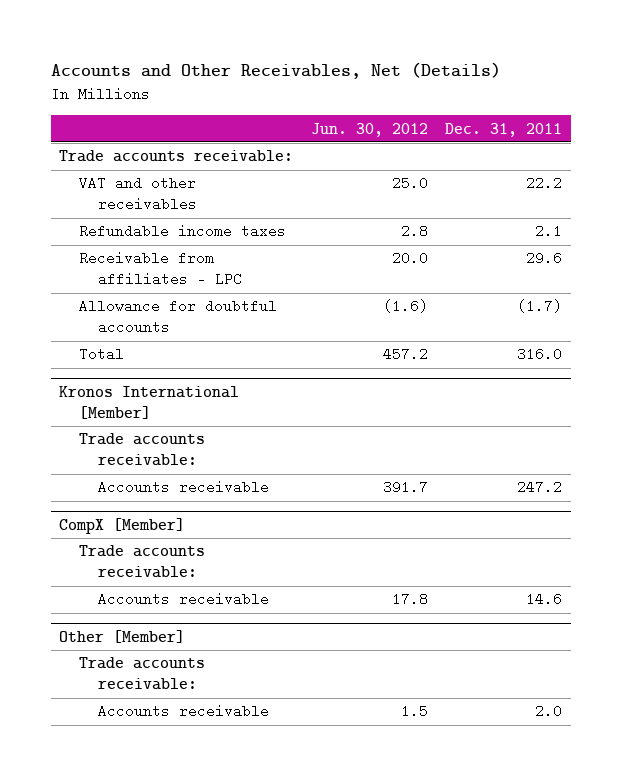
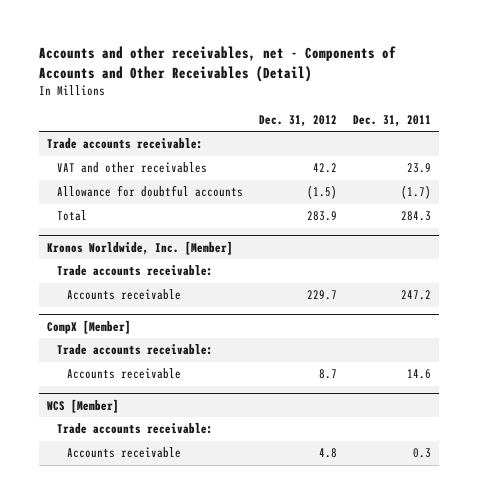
- Accounts and Other Receivables, Net (Details)
+ Accounts and other receivables, net - Components of Accounts and Other Receivables (Detail)
- | Jun. 30, 2012 | Dec. 31, 2011
+ | Dec. 31, 2012 | Dec. 31, 2011
- VAT and other receivables | 25.0 | 22.2
- Refundable income taxes | 2.8 | 2.1
- Receivable from affiliates - LPC | 20.0 | 29.6
+ VAT and other receivables | 42.2 | 23.9
- Total | 457.2 | 316.0
- Kronos International [Member]
+ Total | 283.9 | 284.3
+ Kronos Worldwide, Inc. [Member]
- Other [Member]
+ WCS [Member]
- Accounts receivable | 1.5 | 2.0
+ Accounts receivable | 4.8 | 0.3

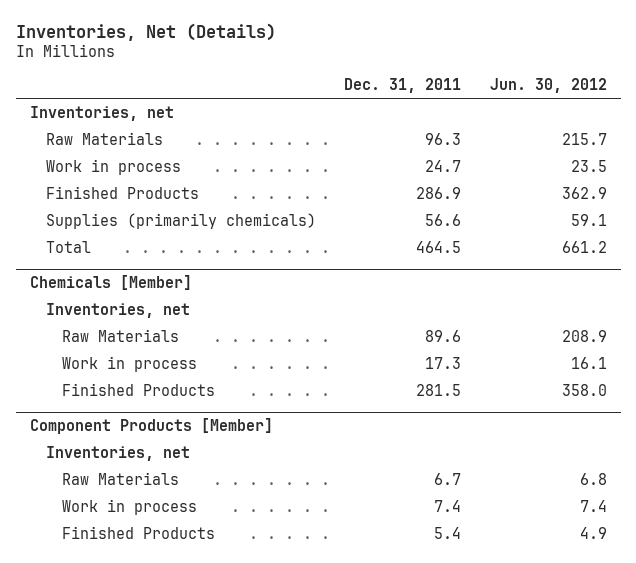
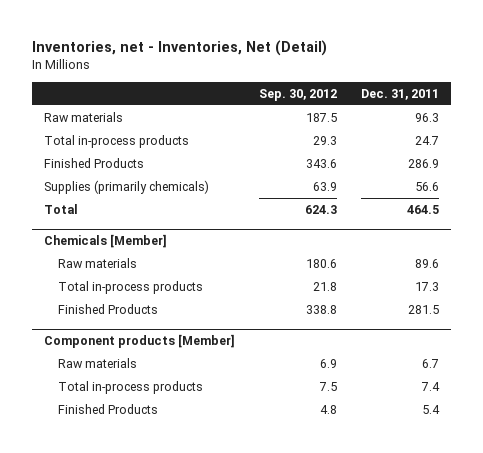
- Inventories, Net (Details)
+ Inventories, net - Inventories, Net (Detail)
- | Dec. 31, 2011 | Jun. 30, 2012
+ | Sep. 30, 2012 | Dec. 31, 2011
- Inventories, net
- Raw Materials | 96.3 | 215.7
- Work in process | 24.7 | 23.5
+ Raw materials | 187.5 | 96.3
+ Total in-process products | 29.3 | 24.7
@ Chemicals [Member]
- Inventories, net
- Raw Materials | 89.6 | 208.9
- Work in process | 17.3 | 16.1
+ Raw materials | 180.6 | 89.6
+ Total in-process products | 21.8 | 17.3
- Component Products [Member]
- Inventories, net
- Raw Materials | 6.7 | 6.8
- Work in process | 7.4 | 7.4
+ Component products [Member]
+ Raw materials | 6.9 | 6.7
+ Total in-process products | 7.5 | 7.4

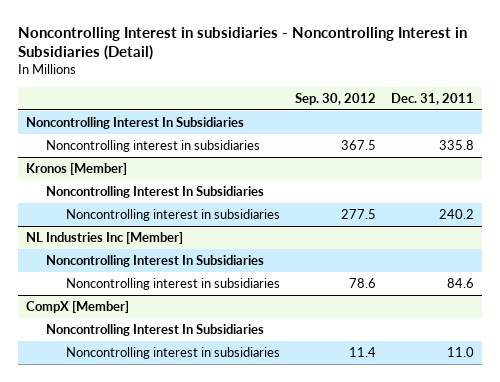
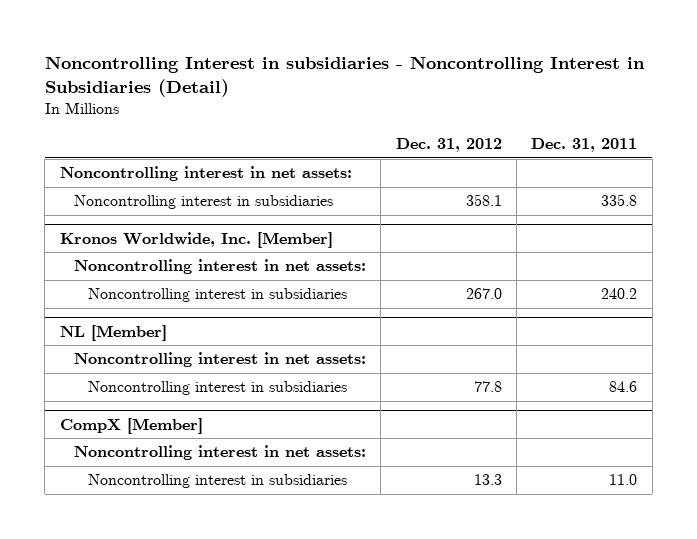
- | Sep. 30, 2012 | Dec. 31, 2011
+ | Dec. 31, 2012 | Dec. 31, 2011
- Noncontrolling Interest In Subsidiaries
+ Noncontrolling interest in net assets:
- Kronos [Member]
- Noncontrolling Interest In Subsidiaries
+ Kronos Worldwide, Inc. [Member]
+ Noncontrolling interest in net assets:
- NL Industries Inc [Member]
- Noncontrolling Interest In Subsidiaries
+ NL [Member]
+ Noncontrolling interest in net assets:
@ CompX [Member]
- Noncontrolling Interest In Subsidiaries
+ Noncontrolling interest in net assets:

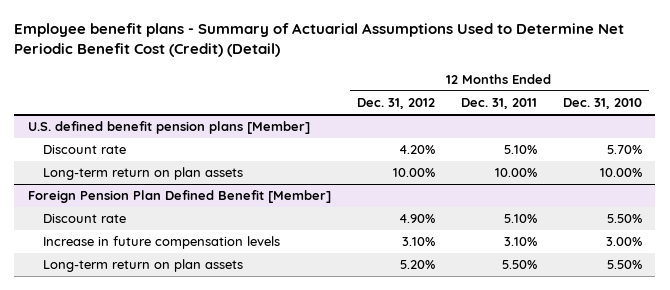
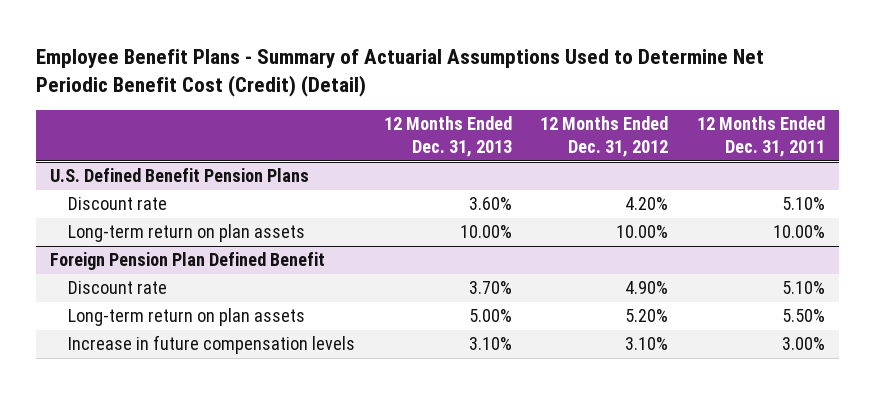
- Employee benefit plans - Summary of Actuarial Assumptions Used to Determine Net Periodic Benefit Cost (Credit) (Detail)
+ Employee Benefit Plans - Summary of Actuarial Assumptions Used to Determine Net Periodic Benefit Cost (Credit) (Detail)
- | 12 Months Ended Dec. 31, 2012 | 12 Months Ended Dec. 31, 2011 | 12 Months Ended Dec. 31, 2010
+ | 12 Months Ended Dec. 31, 2013 | 12 Months Ended Dec. 31, 2012 | 12 Months Ended Dec. 31, 2011
- U.S. defined benefit pension plans [Member]
+ U.S. Defined Benefit Pension Plans
- Foreign Pension Plan Defined Benefit [Member]
+ Foreign Pension Plan Defined Benefit
- Increase in future compensation levels | 3.10% | 3.10% | 3.00%
+ Increase in future compensation levels | 3.10% | 3.10% | 3.00%

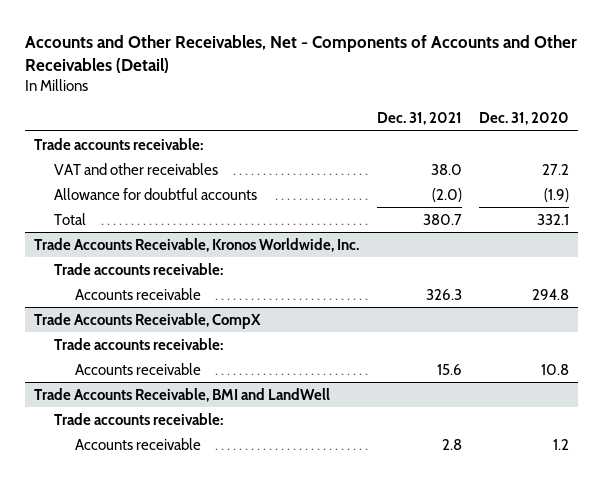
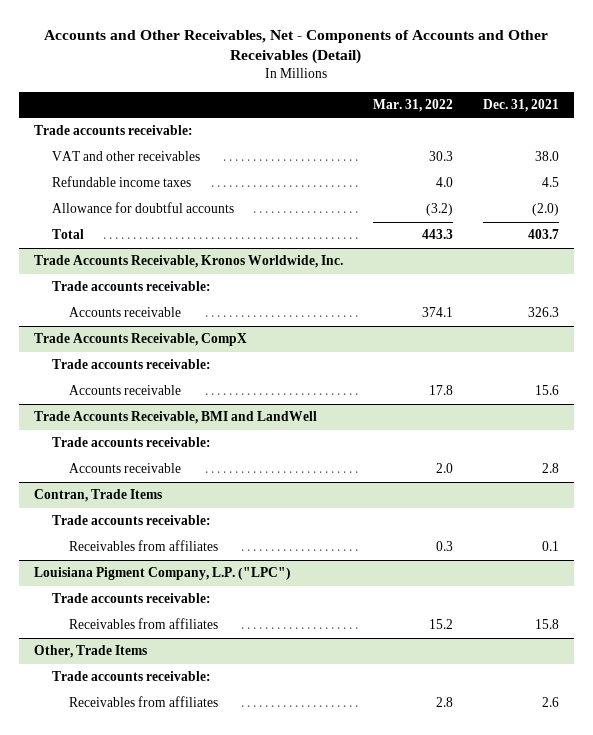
- | Dec. 31, 2021 | Dec. 31, 2020
+ | Mar. 31, 2022 | Dec. 31, 2021
+ Refundable income taxes | 4.0 | 4.5
- Total | 380.7 | 332.1
+ Total | 443.3 | 403.7
+ Contran, Trade Items
+ Trade accounts receivable:
+ Receivables from affiliates | 0.3 | 0.1
+ Louisiana Pigment Company, L.P. ("LPC")
+ Trade accounts receivable:
+ Receivables from affiliates | 15.2 | 15.8
+ Other, Trade Items
+ Trade accounts receivable:
+ Receivables from affiliates | 2.8 | 2.6

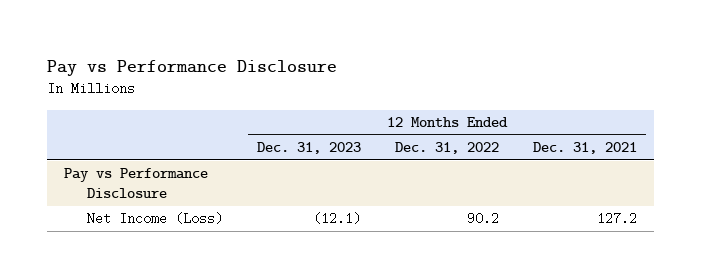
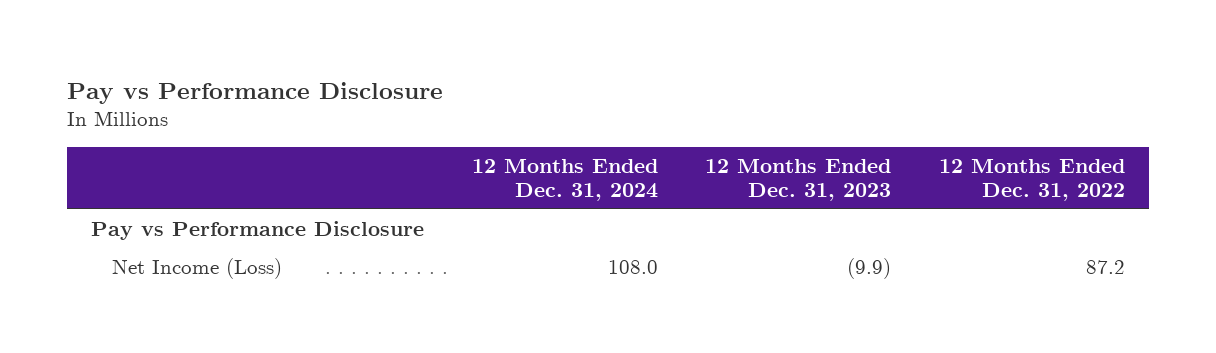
- | 12 Months Ended Dec. 31, 2023 | 12 Months Ended Dec. 31, 2022 | 12 Months Ended Dec. 31, 2021
+ | 12 Months Ended Dec. 31, 2024 | 12 Months Ended Dec. 31, 2023 | 12 Months Ended Dec. 31, 2022
- Net Income (Loss) | (12.1) | 90.2 | 127.2
+ Net Income (Loss) | 108.0 | (9.9) | 87.2

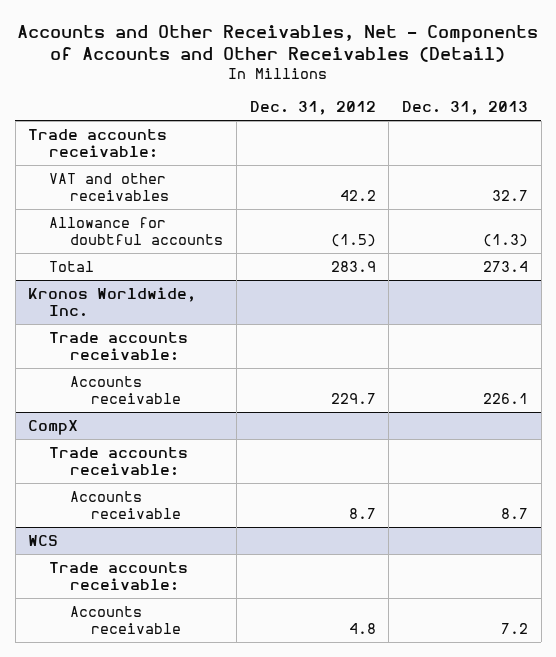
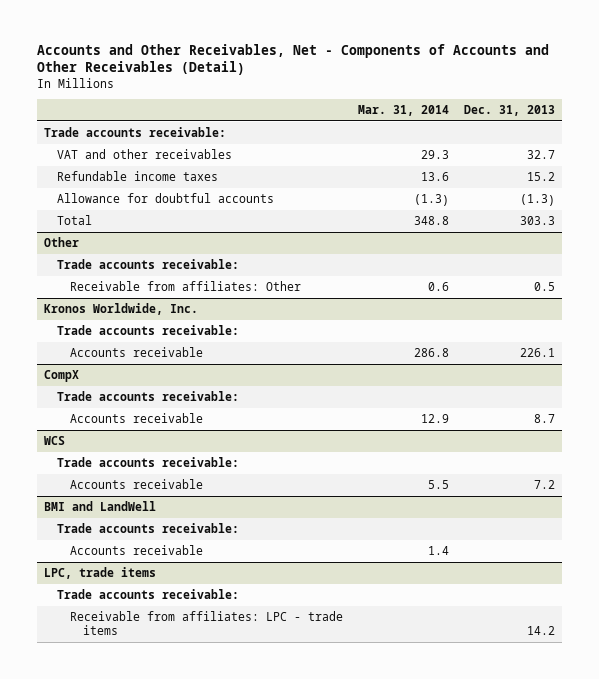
- | Dec. 31, 2012 | Dec. 31, 2013
+ | Mar. 31, 2014 | Dec. 31, 2013
+ Refundable income taxes | 13.6 | 15.2
- Total | 283.9 | 273.4
+ Total | 348.8 | 303.3
+ Other
+ Trade accounts receivable:
+ Receivable from affiliates: Other | 0.6 | 0.5
+ BMI and LandWell
+ Trade accounts receivable:
+ Accounts receivable | 1.4 |
+ LPC, trade items
+ Trade accounts receivable:
+ Receivable from affiliates: LPC - trade items | | 14.2

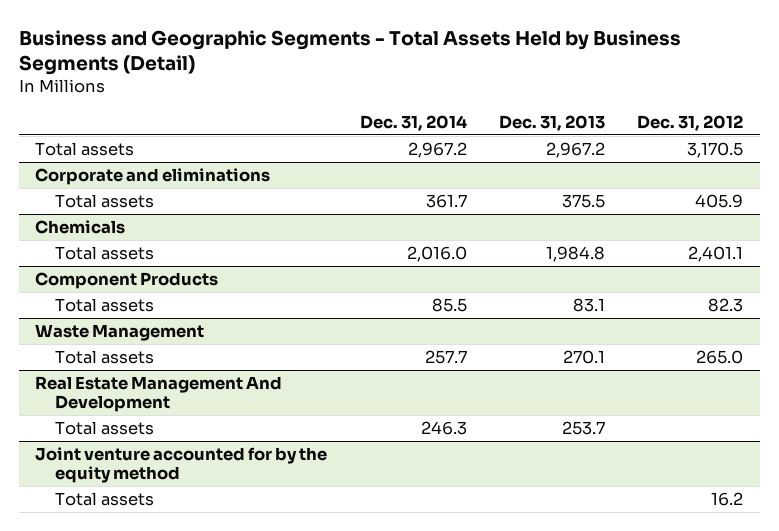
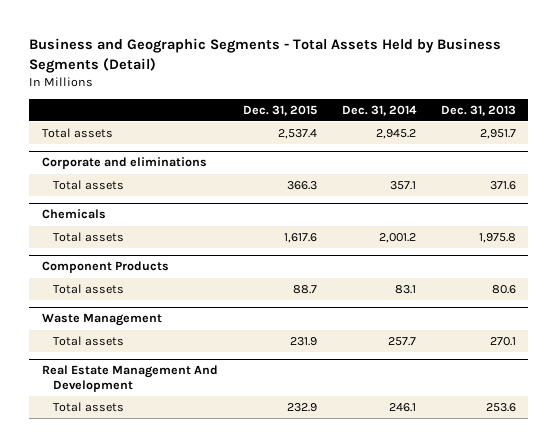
- | Dec. 31, 2014 | Dec. 31, 2013 | Dec. 31, 2012
+ | Dec. 31, 2015 | Dec. 31, 2014 | Dec. 31, 2013
- Total assets | 2,967.2 | 2,967.2 | 3,170.5
+ Total assets | 2,537.4 | 2,945.2 | 2,951.7
@ Corporate and eliminations
- Total assets | 361.7 | 375.5 | 405.9
+ Total assets | 366.3 | 357.1 | 371.6
@ Chemicals
- Total assets | 2,016.0 | 1,984.8 | 2,401.1
+ Total assets | 1,617.6 | 2,001.2 | 1,975.8
@ Component Products
- Total assets | 85.5 | 83.1 | 82.3
+ Total assets | 88.7 | 83.1 | 80.6
@ Real Estate Management And Development
- Total assets | 246.3 | 253.7 |
- Joint venture accounted for by the equity method
- Total assets | | | 16.2
@ Real Estate Management And Development
+ Total assets | 232.9 | 246.1 | 253.6

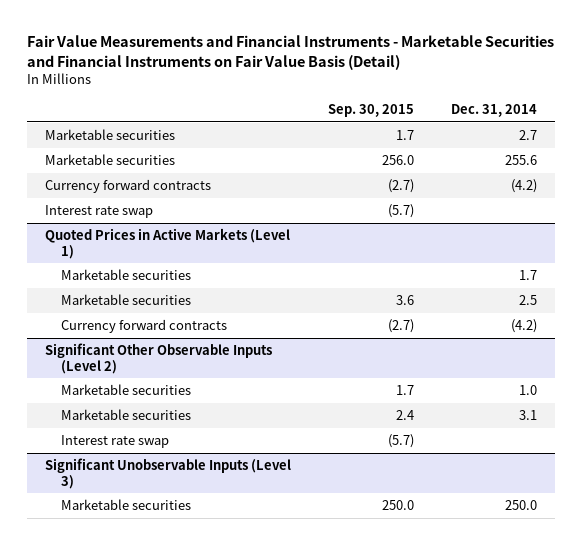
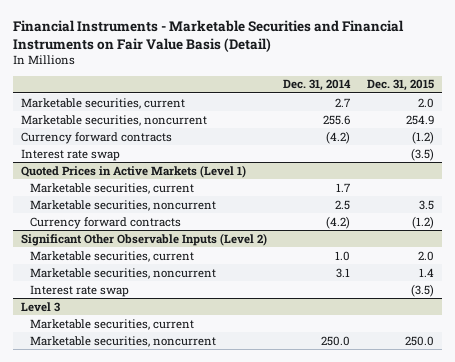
- Fair Value Measurements and Financial Instruments - Marketable Securities and Financial Instruments on Fair Value Basis (Detail)
+ Financial Instruments - Marketable Securities and Financial Instruments on Fair Value Basis (Detail)
- | Sep. 30, 2015 | Dec. 31, 2014
+ | Dec. 31, 2014 | Dec. 31, 2015
- Marketable securities | 1.7 | 2.7
- Marketable securities | 256.0 | 255.6
+ Marketable securities, current | 2.7 | 2.0
+ Marketable securities, noncurrent | 255.6 | 254.9
@ Quoted Prices in Active Markets (Level 1)
- Marketable securities | | 1.7
- Marketable securities | 3.6 | 2.5
+ Marketable securities, current | 1.7 |
+ Marketable securities, noncurrent | 2.5 | 3.5
@ Significant Other Observable Inputs (Level 2)
- Marketable securities | 1.7 | 1.0
- Marketable securities | 2.4 | 3.1
+ Marketable securities, current | 1.0 | 2.0
+ Marketable securities, noncurrent | 3.1 | 1.4
- Significant Unobservable Inputs (Level 3)
- Marketable securities | 250.0 | 250.0
+ Level 3
+ Marketable securities, current
+ Marketable securities, noncurrent | 250.0 | 250.0

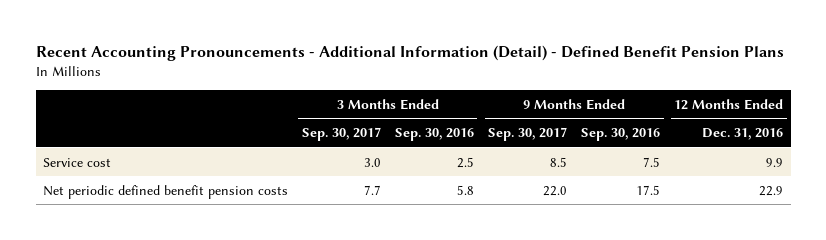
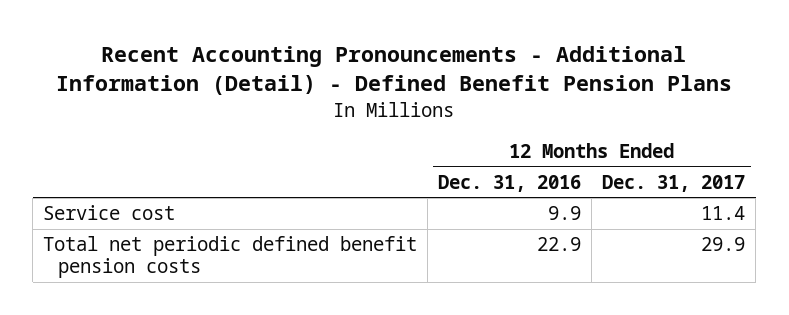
- | 3 Months Ended Sep. 30, 2017 | 3 Months Ended Sep. 30, 2016 | 9 Months Ended Sep. 30, 2017 | 9 Months Ended Sep. 30, 2016 | 12 Months Ended Dec. 31, 2016
+ | 12 Months Ended Dec. 31, 2016 | 12 Months Ended Dec. 31, 2017
- Net periodic defined benefit pension costs | 7.7 | 5.8 | 22.0 | 17.5 | 22.9
+ Total net periodic defined benefit pension costs | 22.9 | 29.9

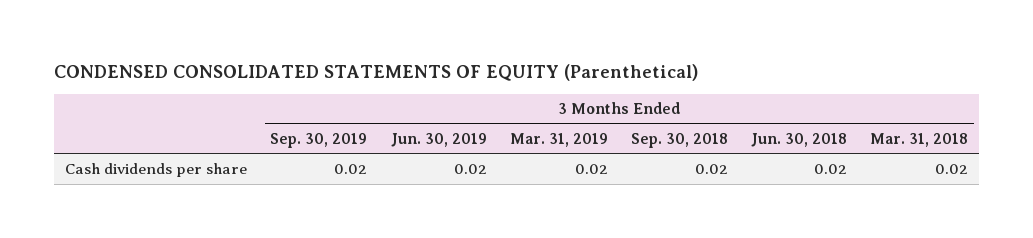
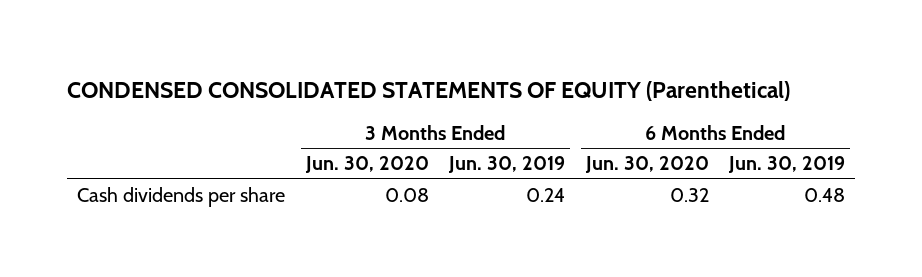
- | 3 Months Ended Sep. 30, 2019 | 3 Months Ended Jun. 30, 2019 | 3 Months Ended Mar. 31, 2019 | 3 Months Ended Sep. 30, 2018 | 3 Months Ended Jun. 30, 2018 | 3 Months Ended Mar. 31, 2018
+ | 3 Months Ended Jun. 30, 2020 | 3 Months Ended Jun. 30, 2019 | 6 Months Ended Jun. 30, 2020 | 6 Months Ended Jun. 30, 2019
- Cash dividends per share | 0.02 | 0.02 | 0.02 | 0.02 | 0.02 | 0.02
+ Cash dividends per share | 0.08 | 0.24 | 0.32 | 0.48

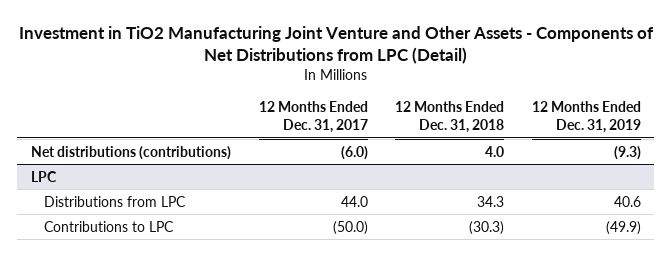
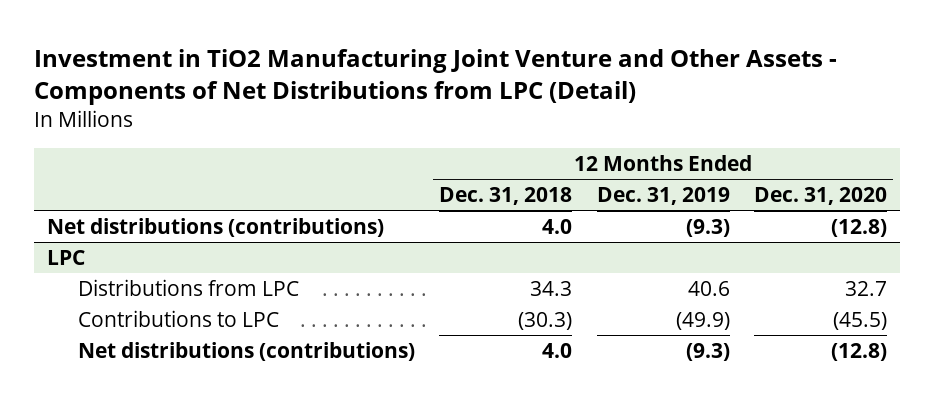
- | 12 Months Ended Dec. 31, 2017 | 12 Months Ended Dec. 31, 2018 | 12 Months Ended Dec. 31, 2019
+ | 12 Months Ended Dec. 31, 2018 | 12 Months Ended Dec. 31, 2019 | 12 Months Ended Dec. 31, 2020
@ LPC
+ Net distributions (contributions) | 4.0 | (9.3) | (12.8)

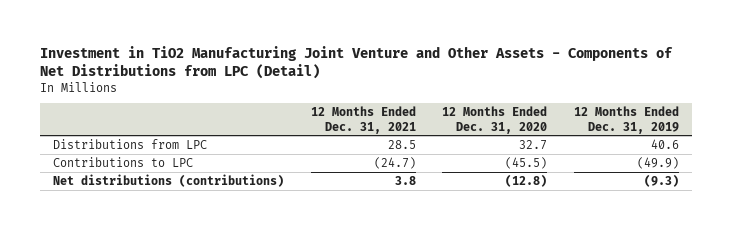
- | 12 Months Ended Dec. 31, 2018 | 12 Months Ended Dec. 31, 2019 | 12 Months Ended Dec. 31, 2020
+ | 12 Months Ended Dec. 31, 2021 | 12 Months Ended Dec. 31, 2020 | 12 Months Ended Dec. 31, 2019
- Net distributions (contributions) | 4.0 | (9.3) | (12.8)
- LPC

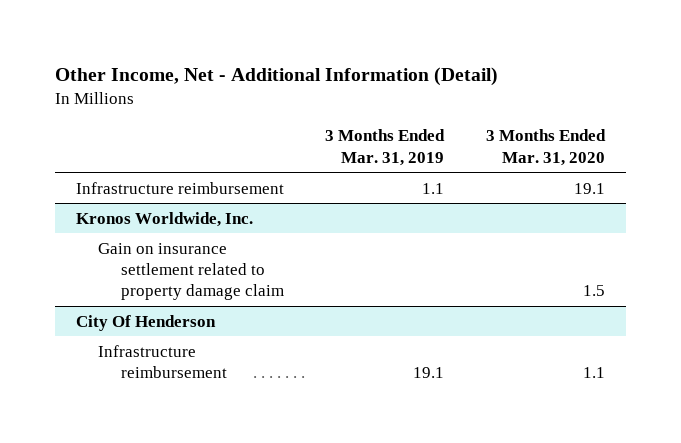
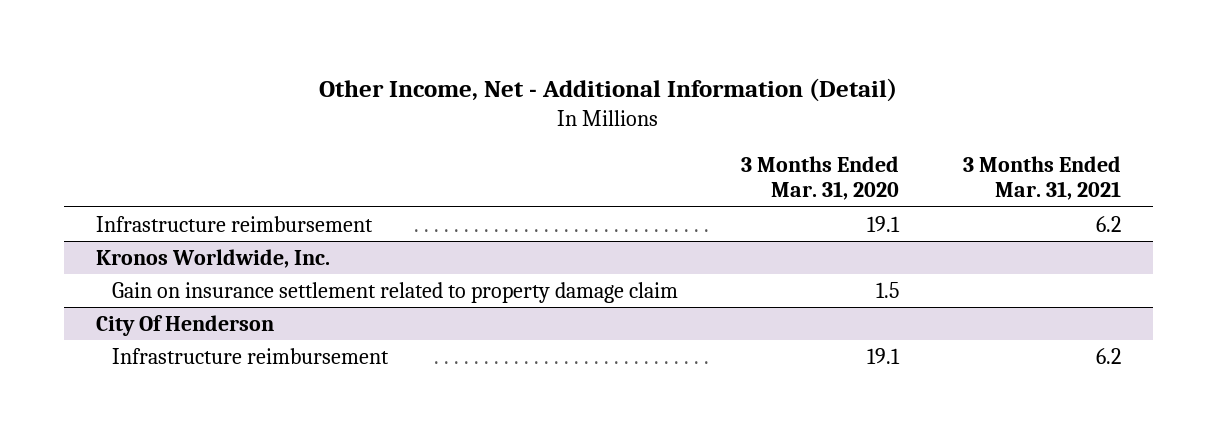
- | 3 Months Ended Mar. 31, 2019 | 3 Months Ended Mar. 31, 2020
+ | 3 Months Ended Mar. 31, 2020 | 3 Months Ended Mar. 31, 2021
@ City Of Henderson
- Infrastructure reimbursement | 19.1 | 1.1
+ Infrastructure reimbursement | 19.1 | 6.2

